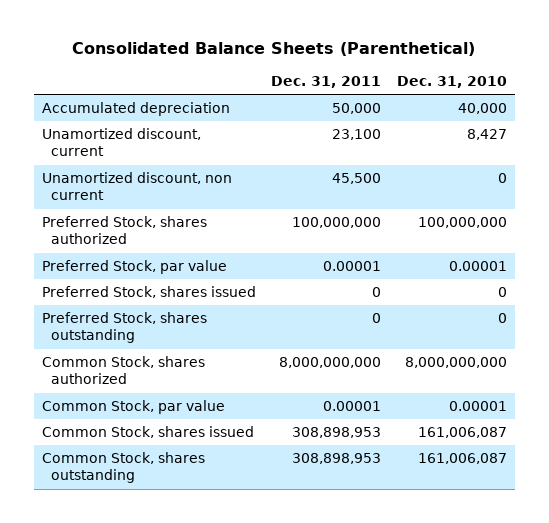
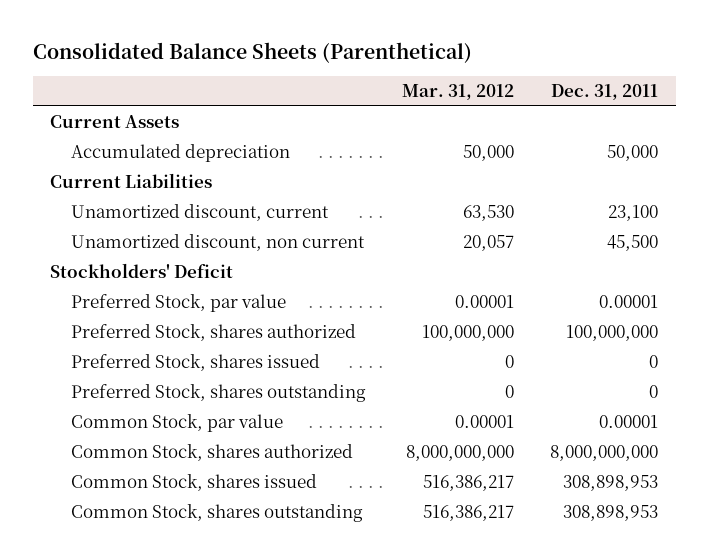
- | Dec. 31, 2011 | Dec. 31, 2010
+ | Mar. 31, 2012 | Dec. 31, 2011
+ Current Assets
+ Current Liabilities
+ Stockholders' Deficit
moved down: Preferred Stock, shares authorized | 100,000,000 | 100,000,000
moved down: Common Stock, shares authorized | 8,000,000,000 | 8,000,000,000

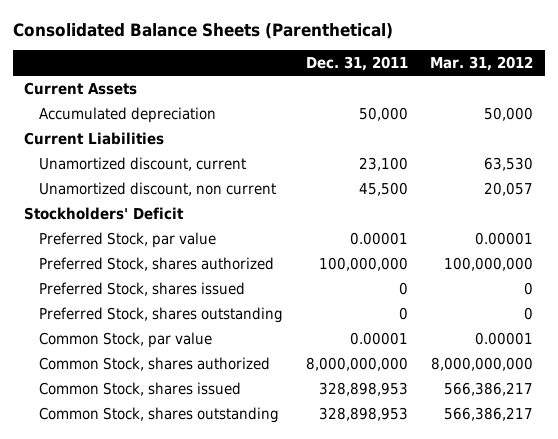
- | Mar. 31, 2012 | Dec. 31, 2011
+ | Dec. 31, 2011 | Mar. 31, 2012
- Common Stock, shares issued | 516,386,217 | 308,898,953
- Common Stock, shares outstanding | 516,386,217 | 308,898,953
+ Common Stock, shares issued | 328,898,953 | 566,386,217
+ Common Stock, shares outstanding | 328,898,953 | 566,386,217

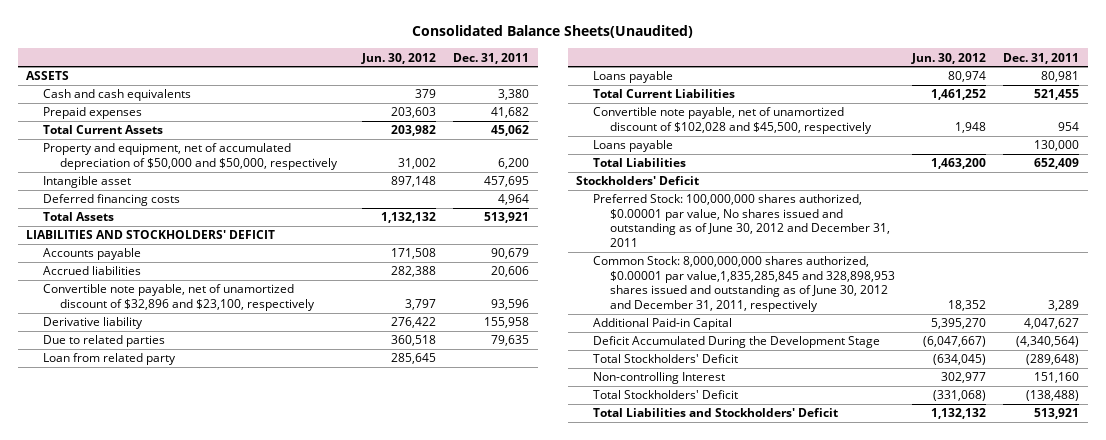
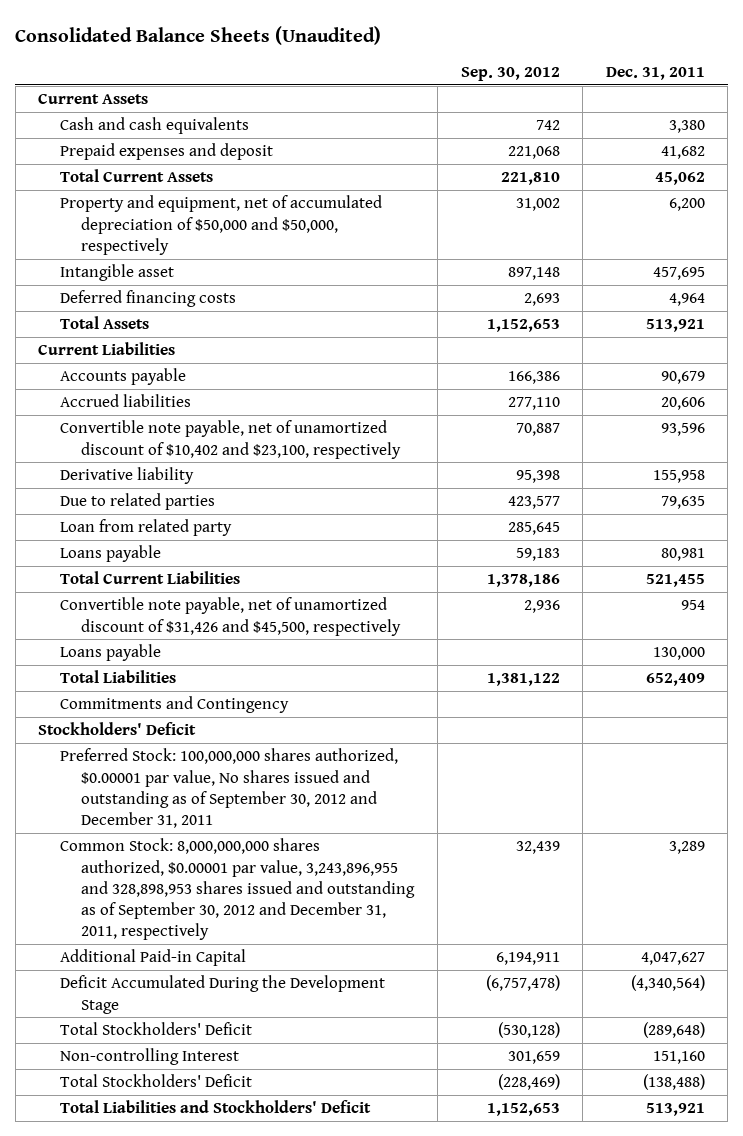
- Consolidated Balance Sheets(Unaudited)
+ Consolidated Balance Sheets (Unaudited)
- | Jun. 30, 2012 | Dec. 31, 2011
+ | Sep. 30, 2012 | Dec. 31, 2011
- ASSETS
+ Current Assets
- Prepaid expenses | 203,603 | 41,682
+ Prepaid expenses and deposit | 221,068 | 41,682
- LIABILITIES AND STOCKHOLDERS' DEFICIT
+ Current Liabilities
- Convertible note payable, net of unamortized discount of $32,896 and $23,100, respectively | 3,797 | 93,596
+ Convertible note payable, net of unamortized discount of $10,402 and $23,100, respectively | 70,887 | 93,596
- Convertible note payable, net of unamortized discount of $102,028 and $45,500, respectively | 1,948 | 954
+ Convertible note payable, net of unamortized discount of $31,426 and $45,500, respectively | 2,936 | 954
+ Commitments and Contingency
- Preferred Stock: 100,000,000 shares authorized, $0.00001 par value, No shares issued and outstanding as of June 30, 2012 and December 31, 2011
- Common Stock: 8,000,000,000 shares authorized, $0.00001 par value,1,835,285,845 and 328,898,953 shares issued and outstanding as of June 30, 2012 and December 31, 2011, respectively | 18,352 | 3,289
+ Preferred Stock: 100,000,000 shares authorized, $0.00001 par value, No shares issued and outstanding as of September 30, 2012 and December 31, 2011
+ Common Stock: 8,000,000,000 shares authorized, $0.00001 par value, 3,243,896,955 and 328,898,953 shares issued and outstanding as of September 30, 2012 and December 31, 2011, respectively | 32,439 | 3,289

